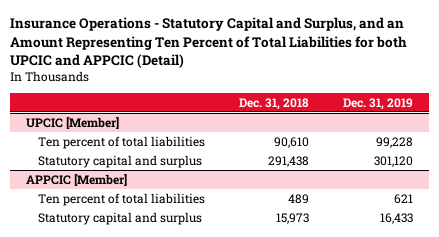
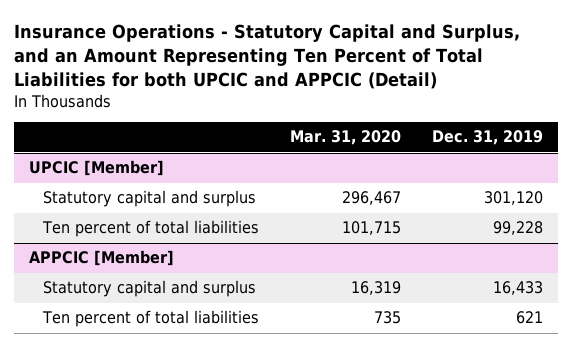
- | Dec. 31, 2018 | Dec. 31, 2019
+ | Mar. 31, 2020 | Dec. 31, 2019
@ UPCIC [Member]
moved down: Ten percent of total liabilities | 101,715 | 99,228
@ APPCIC [Member]
moved down: Ten percent of total liabilities | 735 | 621

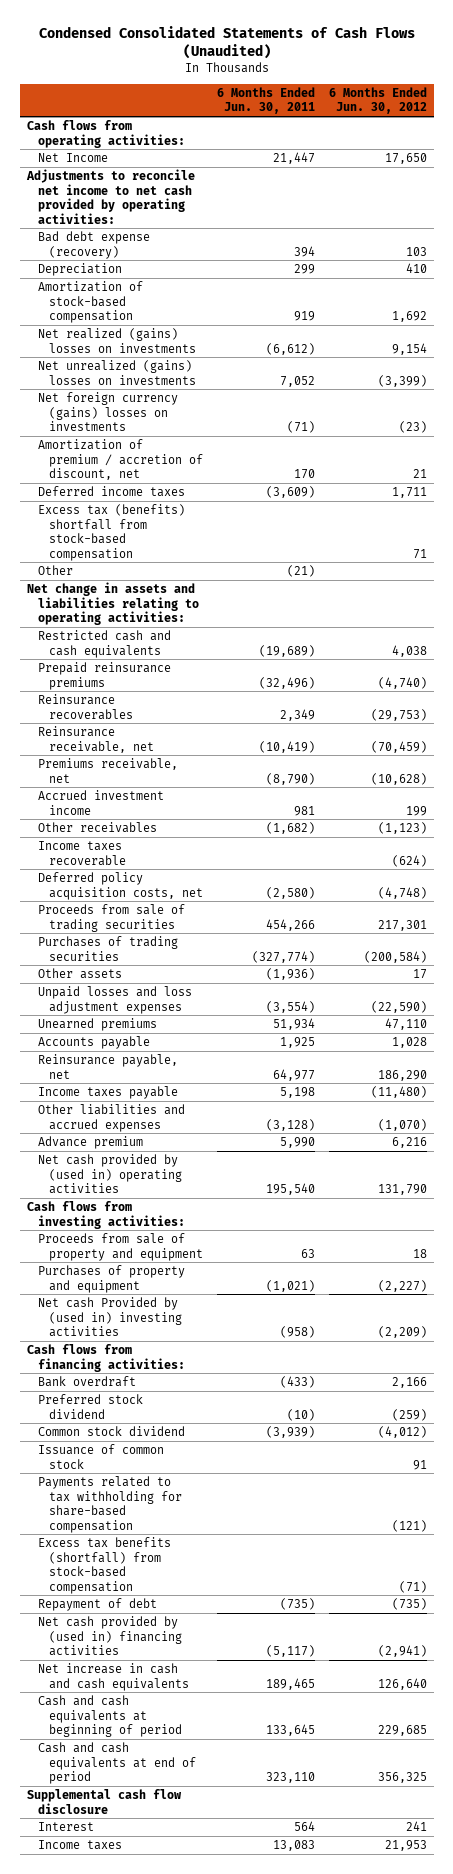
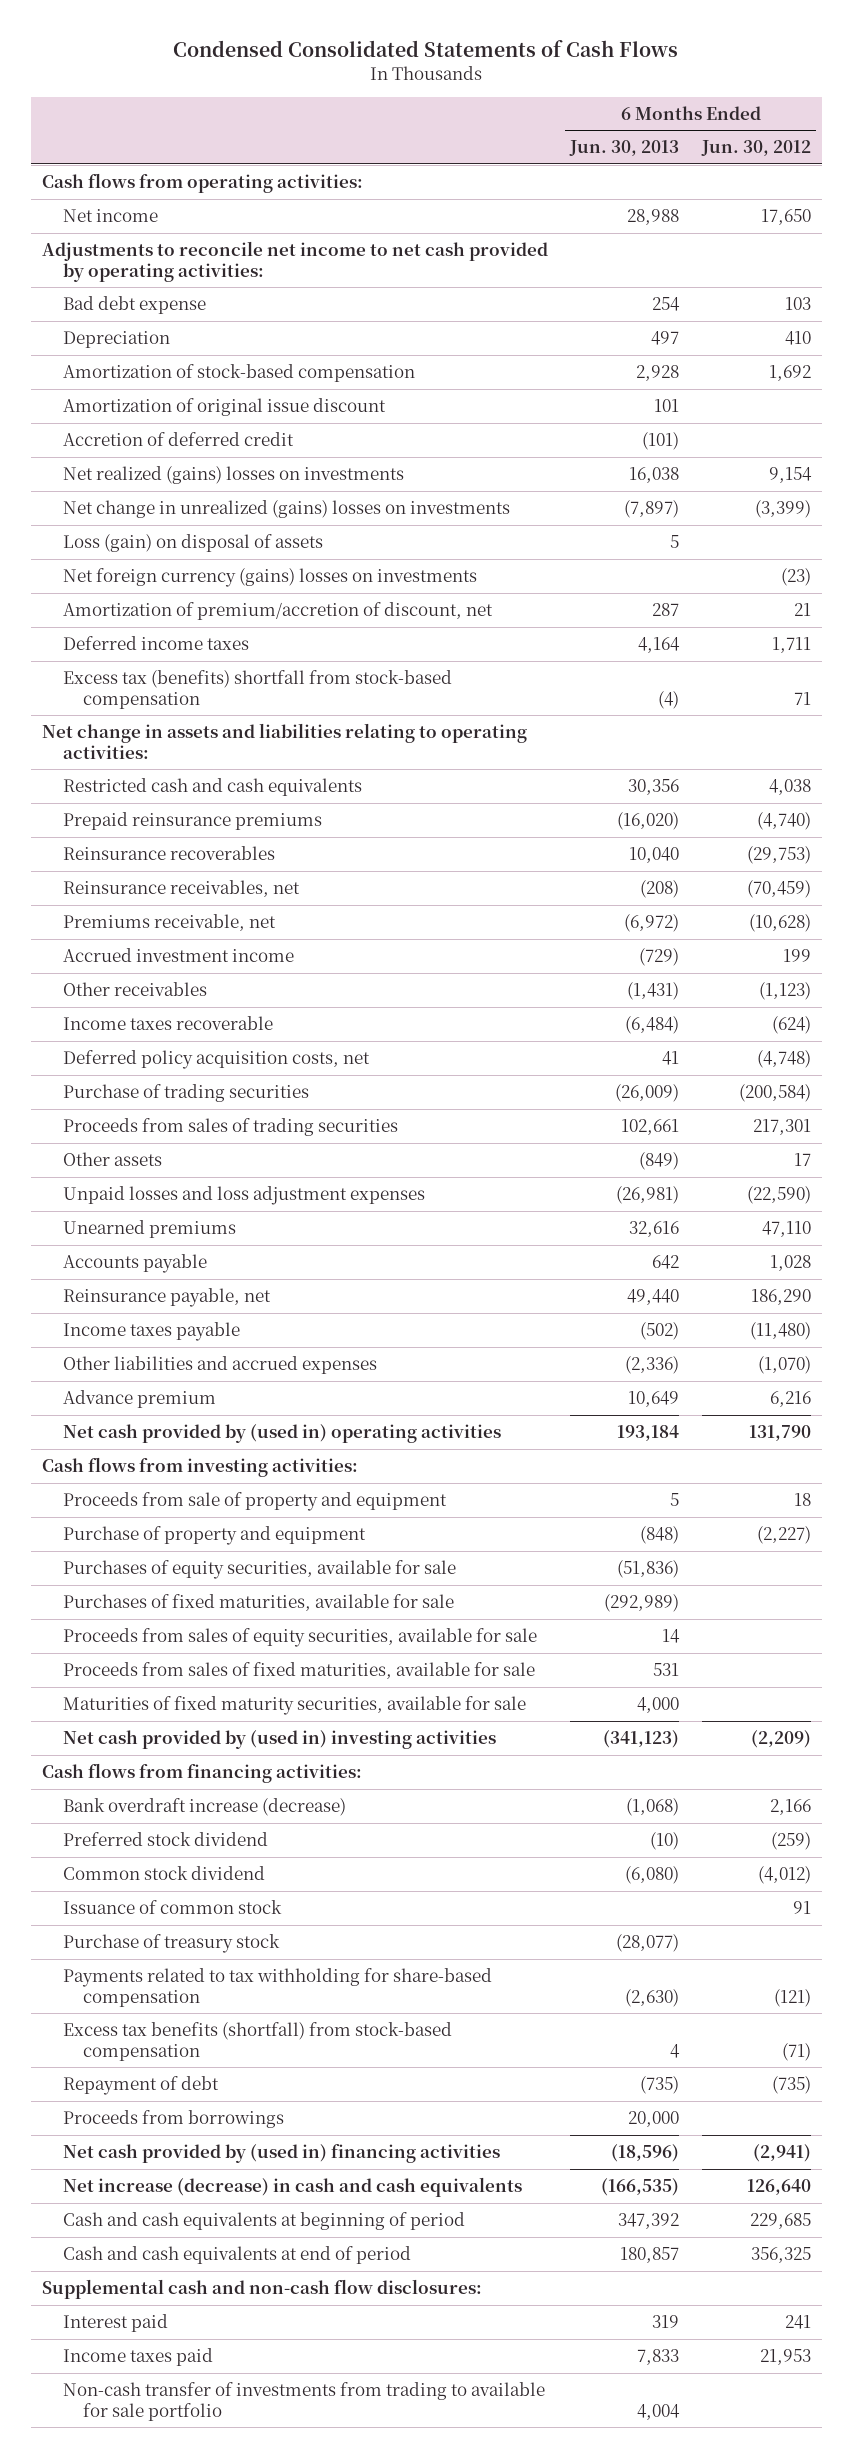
- Condensed Consolidated Statements of Cash Flows (Unaudited)
+ Condensed Consolidated Statements of Cash Flows
- | 6 Months Ended Jun. 30, 2011 | 6 Months Ended Jun. 30, 2012
+ | 6 Months Ended Jun. 30, 2013 | 6 Months Ended Jun. 30, 2012
- Net Income | 21,447 | 17,650
+ Net income | 28,988 | 17,650
- Bad debt expense (recovery) | 394 | 103
+ Bad debt expense | 254 | 103
+ Amortization of original issue discount | 101 |
+ Accretion of deferred credit | (101) |
- Net unrealized (gains) losses on investments | 7,052 | (3,399)
+ Net change in unrealized (gains) losses on investments | (7,897) | (3,399)
+ Loss (gain) on disposal of assets | 5 |
- Amortization of premium / accretion of discount, net | 170 | 21
+ Amortization of premium/accretion of discount, net | 287 | 21
- Other | (21) |
- Reinsurance receivable, net | (10,419) | (70,459)
+ Reinsurance receivables, net | (208) | (70,459)
- Proceeds from sale of trading securities | 454,266 | 217,301
- Purchases of trading securities | (327,774) | (200,584)
+ Purchase of trading securities | (26,009) | (200,584)
+ Proceeds from sales of trading securities | 102,661 | 217,301
- Purchases of property and equipment | (1,021) | (2,227)
- Net cash Provided by (used in) investing activities | (958) | (2,209)
+ Purchase of property and equipment | (848) | (2,227)
+ Purchases of equity securities, available for sale | (51,836) |
+ Purchases of fixed maturities, available for sale | (292,989) |
+ Proceeds from sales of equity securities, available for sale | 14 |
+ Proceeds from sales of fixed maturities, available for sale | 531 |
+ Maturities of fixed maturity securities, available for sale | 4,000 |
+ Net cash provided by (used in) investing activities | (341,123) | (2,209)
- Bank overdraft | (433) | 2,166
+ Bank overdraft increase (decrease) | (1,068) | 2,166
+ Purchase of treasury stock | (28,077) |
+ Proceeds from borrowings | 20,000 |
- Net increase in cash and cash equivalents | 189,465 | 126,640
+ Net increase (decrease) in cash and cash equivalents | (166,535) | 126,640
- Supplemental cash flow disclosure
- Interest | 564 | 241
- Income taxes | 13,083 | 21,953
+ Supplemental cash and non-cash flow disclosures:
+ Interest paid | 319 | 241
+ Income taxes paid | 7,833 | 21,953
+ Non-cash transfer of investments from trading to available for sale portfolio | 4,004 |

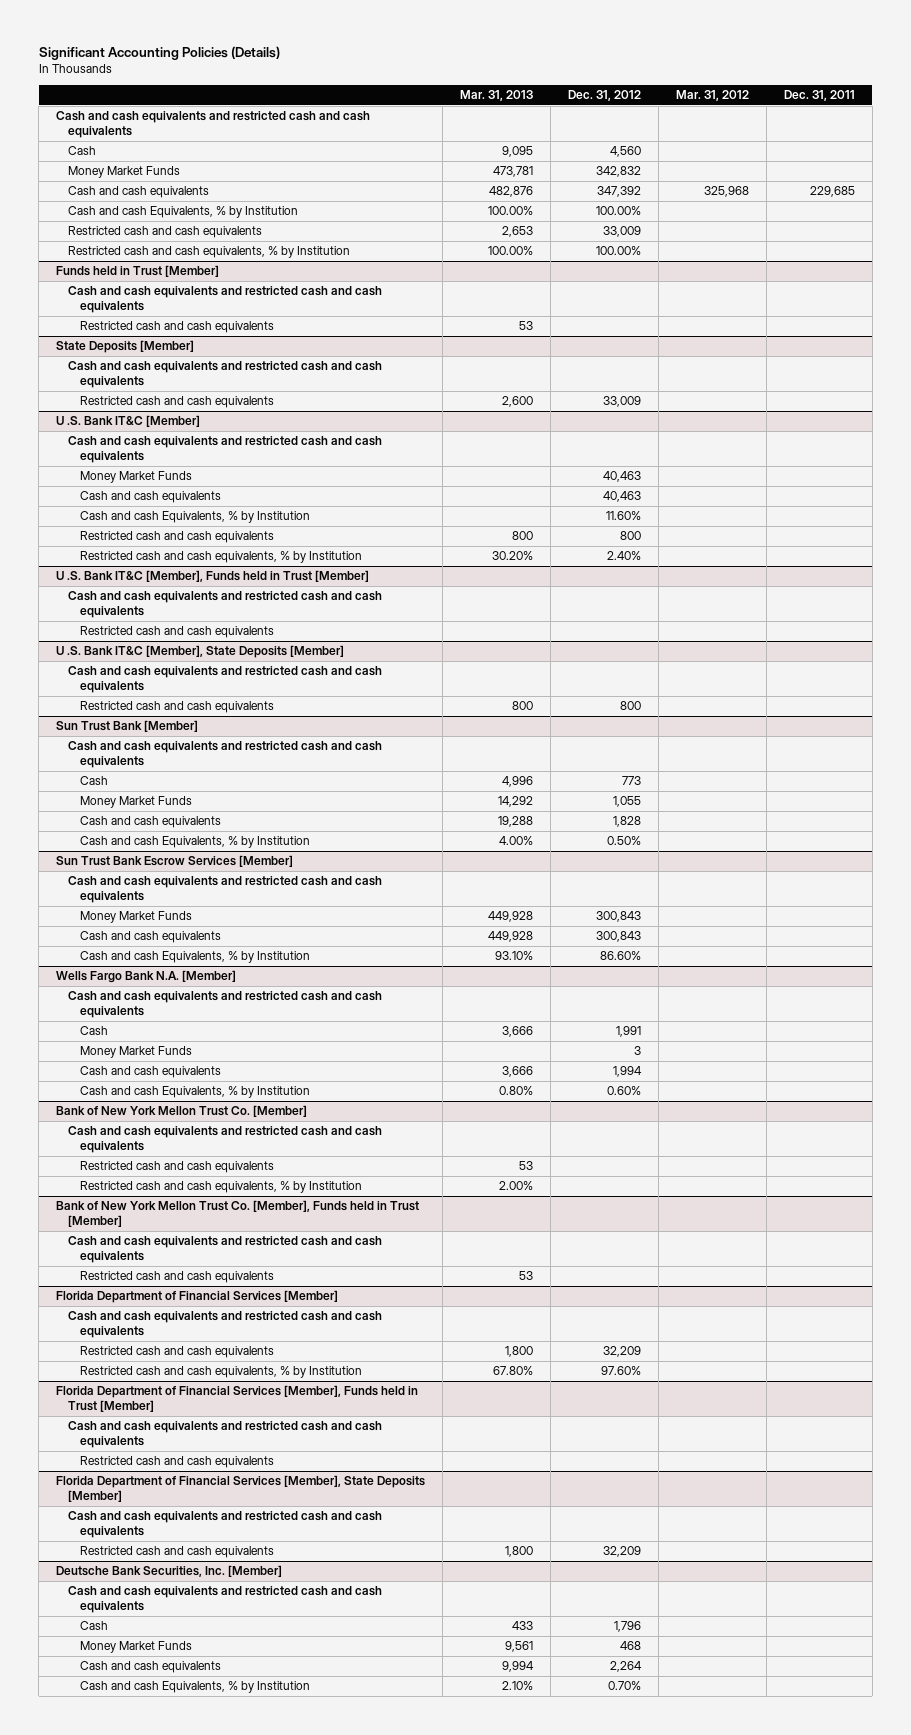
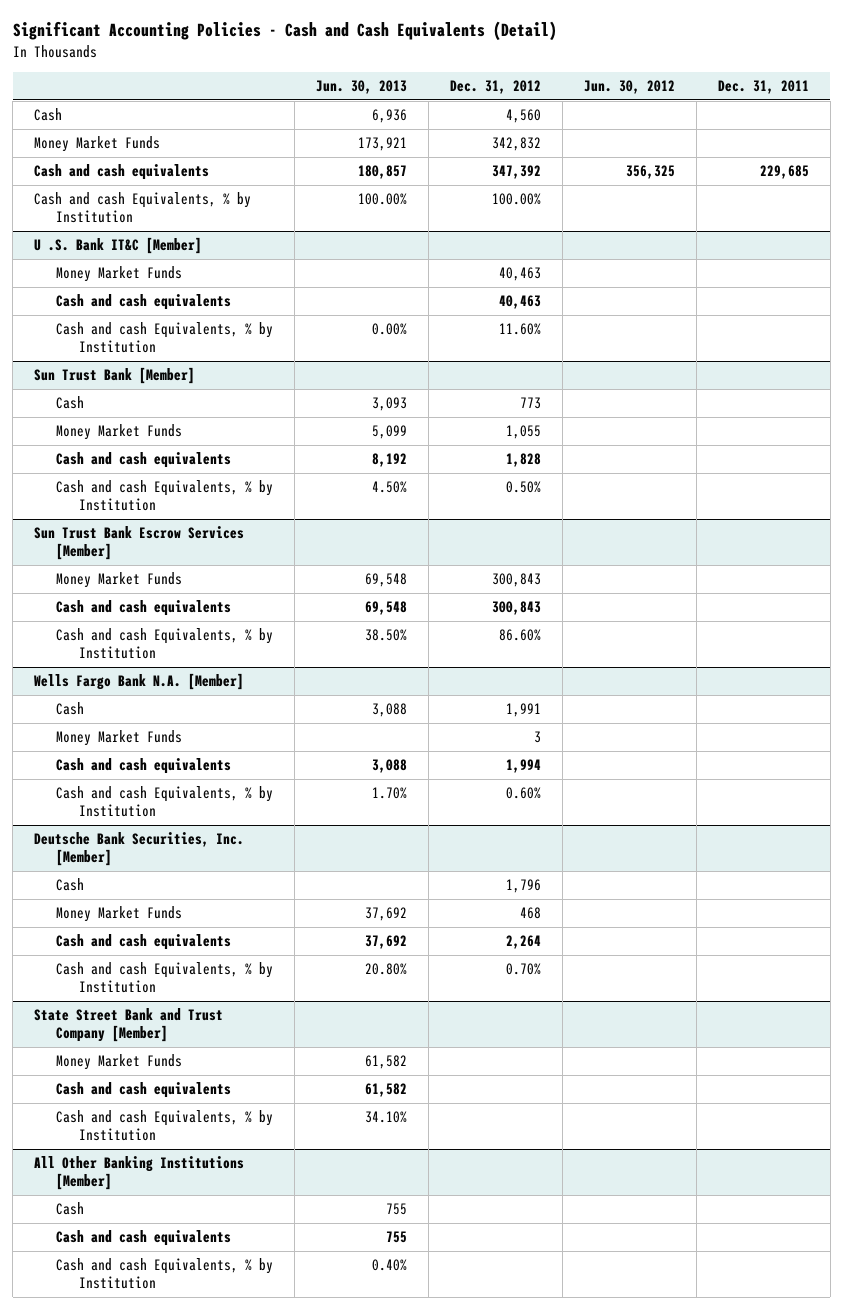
- Significant Accounting Policies (Details)
+ Significant Accounting Policies - Cash and Cash Equivalents (Detail)
- | Mar. 31, 2013 | Dec. 31, 2012 | Mar. 31, 2012 | Dec. 31, 2011
+ | Jun. 30, 2013 | Dec. 31, 2012 | Jun. 30, 2012 | Dec. 31, 2011
- Cash and cash equivalents and restricted cash and cash equivalents
- Restricted cash and cash equivalents | 2,653 | 33,009 | |
- Restricted cash and cash equivalents, % by Institution | 100.00% | 100.00% | |
- Funds held in Trust [Member]
- Cash and cash equivalents and restricted cash and cash equivalents
- Restricted cash and cash equivalents | 53 | | |
- State Deposits [Member]
- Cash and cash equivalents and restricted cash and cash equivalents
- Restricted cash and cash equivalents | 2,600 | 33,009 | |
@ U .S. Bank IT&C [Member]
- Cash and cash equivalents and restricted cash and cash equivalents
- Restricted cash and cash equivalents | 800 | 800 | |
- Restricted cash and cash equivalents, % by Institution | 30.20% | 2.40% | |
- U .S. Bank IT&C [Member], Funds held in Trust [Member]
- Cash and cash equivalents and restricted cash and cash equivalents
- Restricted cash and cash equivalents
- U .S. Bank IT&C [Member], State Deposits [Member]
- Cash and cash equivalents and restricted cash and cash equivalents
- Restricted cash and cash equivalents | 800 | 800 | |
@ Sun Trust Bank [Member]
- Cash and cash equivalents and restricted cash and cash equivalents
@ Sun Trust Bank Escrow Services [Member]
- Cash and cash equivalents and restricted cash and cash equivalents
@ Wells Fargo Bank N.A. [Member]
- Cash and cash equivalents and restricted cash and cash equivalents
- Bank of New York Mellon Trust Co. [Member]
- Cash and cash equivalents and restricted cash and cash equivalents
- Restricted cash and cash equivalents | 53 | | |
- Restricted cash and cash equivalents, % by Institution | 2.00% | | |
- Bank of New York Mellon Trust Co. [Member], Funds held in Trust [Member]
- Cash and cash equivalents and restricted cash and cash equivalents
- Restricted cash and cash equivalents | 53 | | |
- Florida Department of Financial Services [Member]
- Cash and cash equivalents and restricted cash and cash equivalents
- Restricted cash and cash equivalents | 1,800 | 32,209 | |
- Restricted cash and cash equivalents, % by Institution | 67.80% | 97.60% | |
- Florida Department of Financial Services [Member], Funds held in Trust [Member]
- Cash and cash equivalents and restricted cash and cash equivalents
- Restricted cash and cash equivalents
- Florida Department of Financial Services [Member], State Deposits [Member]
- Cash and cash equivalents and restricted cash and cash equivalents
- Restricted cash and cash equivalents | 1,800 | 32,209 | |
@ Deutsche Bank Securities, Inc. [Member]
- Cash and cash equivalents and restricted cash and cash equivalents
+ State Street Bank and Trust Company [Member]
+ Money Market Funds | 61,582 | | |
+ Cash and cash equivalents | 61,582 | | |
+ Cash and cash Equivalents, % by Institution | 34.10% | | |
+ All Other Banking Institutions [Member]
+ Cash | 755 | | |
+ Cash and cash equivalents | 755 | | |
+ Cash and cash Equivalents, % by Institution | 0.40% | | |

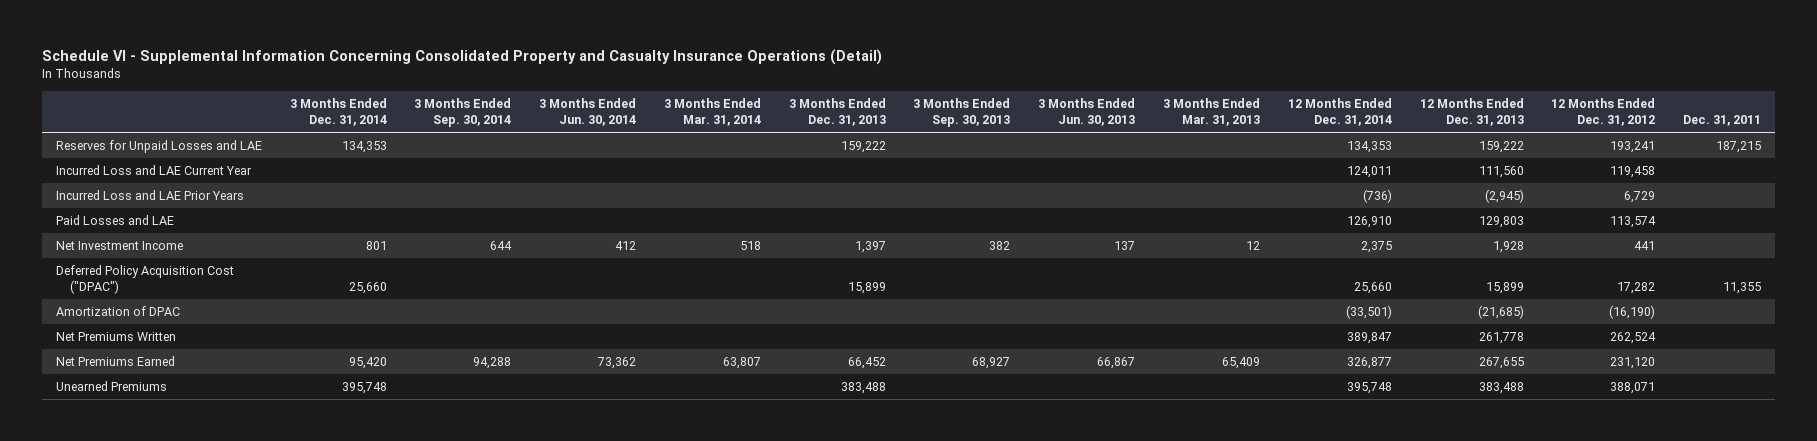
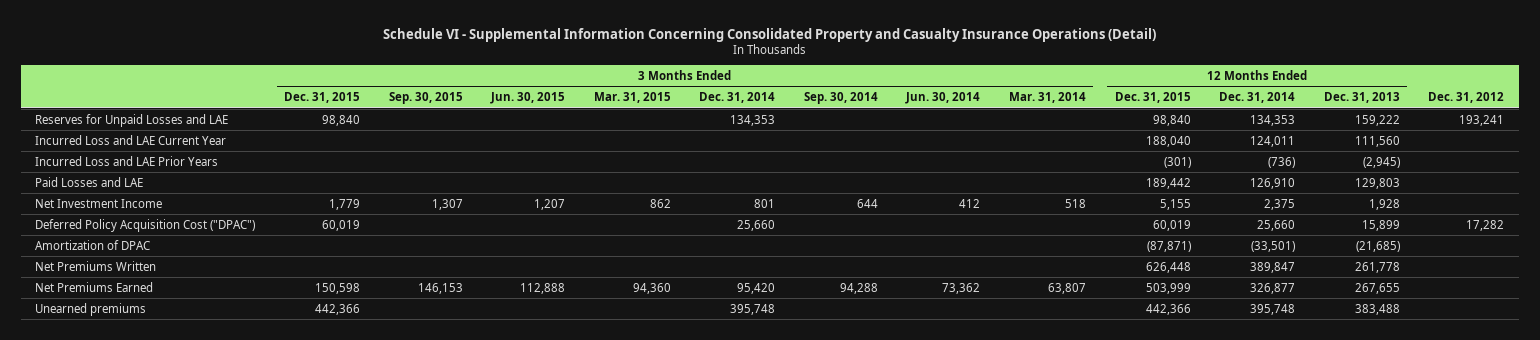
- | 3 Months Ended Dec. 31, 2014 | 3 Months Ended Sep. 30, 2014 | 3 Months Ended Jun. 30, 2014 | 3 Months Ended Mar. 31, 2014 | 3 Months Ended Dec. 31, 2013 | 3 Months Ended Sep. 30, 2013 | 3 Months Ended Jun. 30, 2013 | 3 Months Ended Mar. 31, 2013 | 12 Months Ended Dec. 31, 2014 | 12 Months Ended Dec. 31, 2013 | 12 Months Ended Dec. 31, 2012 | Dec. 31, 2011
+ | 3 Months Ended Dec. 31, 2015 | 3 Months Ended Sep. 30, 2015 | 3 Months Ended Jun. 30, 2015 | 3 Months Ended Mar. 31, 2015 | 3 Months Ended Dec. 31, 2014 | 3 Months Ended Sep. 30, 2014 | 3 Months Ended Jun. 30, 2014 | 3 Months Ended Mar. 31, 2014 | 12 Months Ended Dec. 31, 2015 | 12 Months Ended Dec. 31, 2014 | 12 Months Ended Dec. 31, 2013 | Dec. 31, 2012
- Unearned Premiums | 395,748 | | | | 383,488 | | | | 395,748 | 383,488 | 388,071 |
+ Unearned premiums | 442,366 | | | | 395,748 | | | | 442,366 | 395,748 | 383,488 |

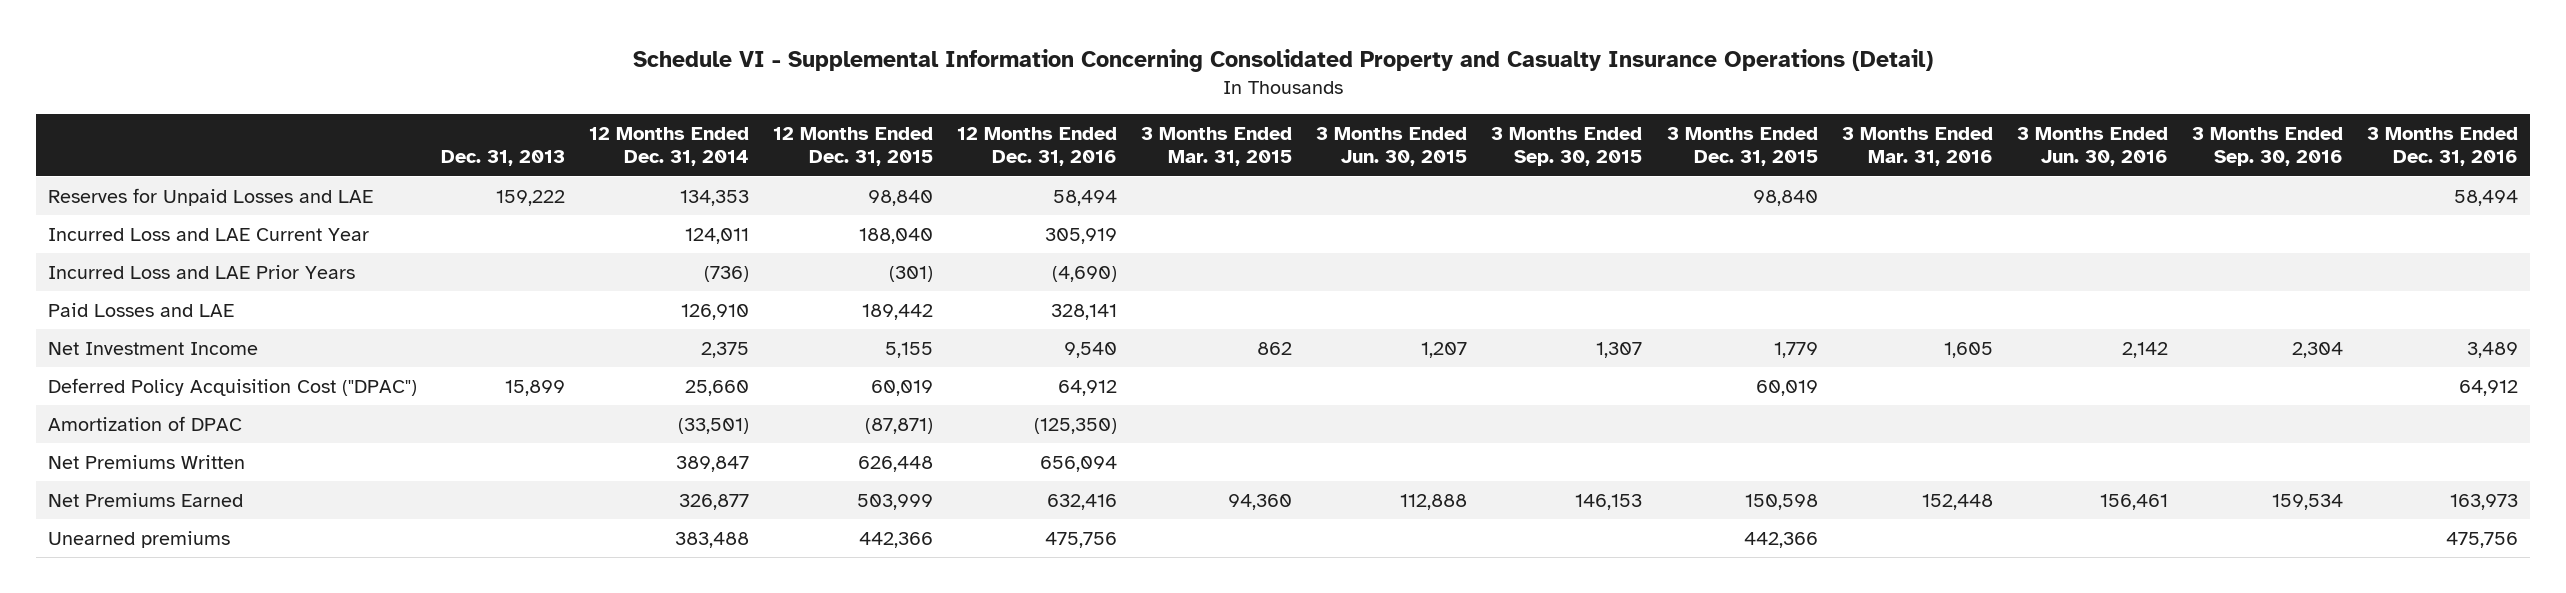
- | 3 Months Ended Dec. 31, 2015 | 3 Months Ended Sep. 30, 2015 | 3 Months Ended Jun. 30, 2015 | 3 Months Ended Mar. 31, 2015 | 3 Months Ended Dec. 31, 2014 | 3 Months Ended Sep. 30, 2014 | 3 Months Ended Jun. 30, 2014 | 3 Months Ended Mar. 31, 2014 | 12 Months Ended Dec. 31, 2015 | 12 Months Ended Dec. 31, 2014 | 12 Months Ended Dec. 31, 2013 | Dec. 31, 2012
+ | Dec. 31, 2013 | 12 Months Ended Dec. 31, 2014 | 12 Months Ended Dec. 31, 2015 | 12 Months Ended Dec. 31, 2016 | 3 Months Ended Mar. 31, 2015 | 3 Months Ended Jun. 30, 2015 | 3 Months Ended Sep. 30, 2015 | 3 Months Ended Dec. 31, 2015 | 3 Months Ended Mar. 31, 2016 | 3 Months Ended Jun. 30, 2016 | 3 Months Ended Sep. 30, 2016 | 3 Months Ended Dec. 31, 2016
- Unearned premiums | 442,366 | | | | 395,748 | | | | 442,366 | 395,748 | 383,488 |
+ Unearned premiums | | 383,488 | 442,366 | 475,756 | | | | 442,366 | | | | 475,756

